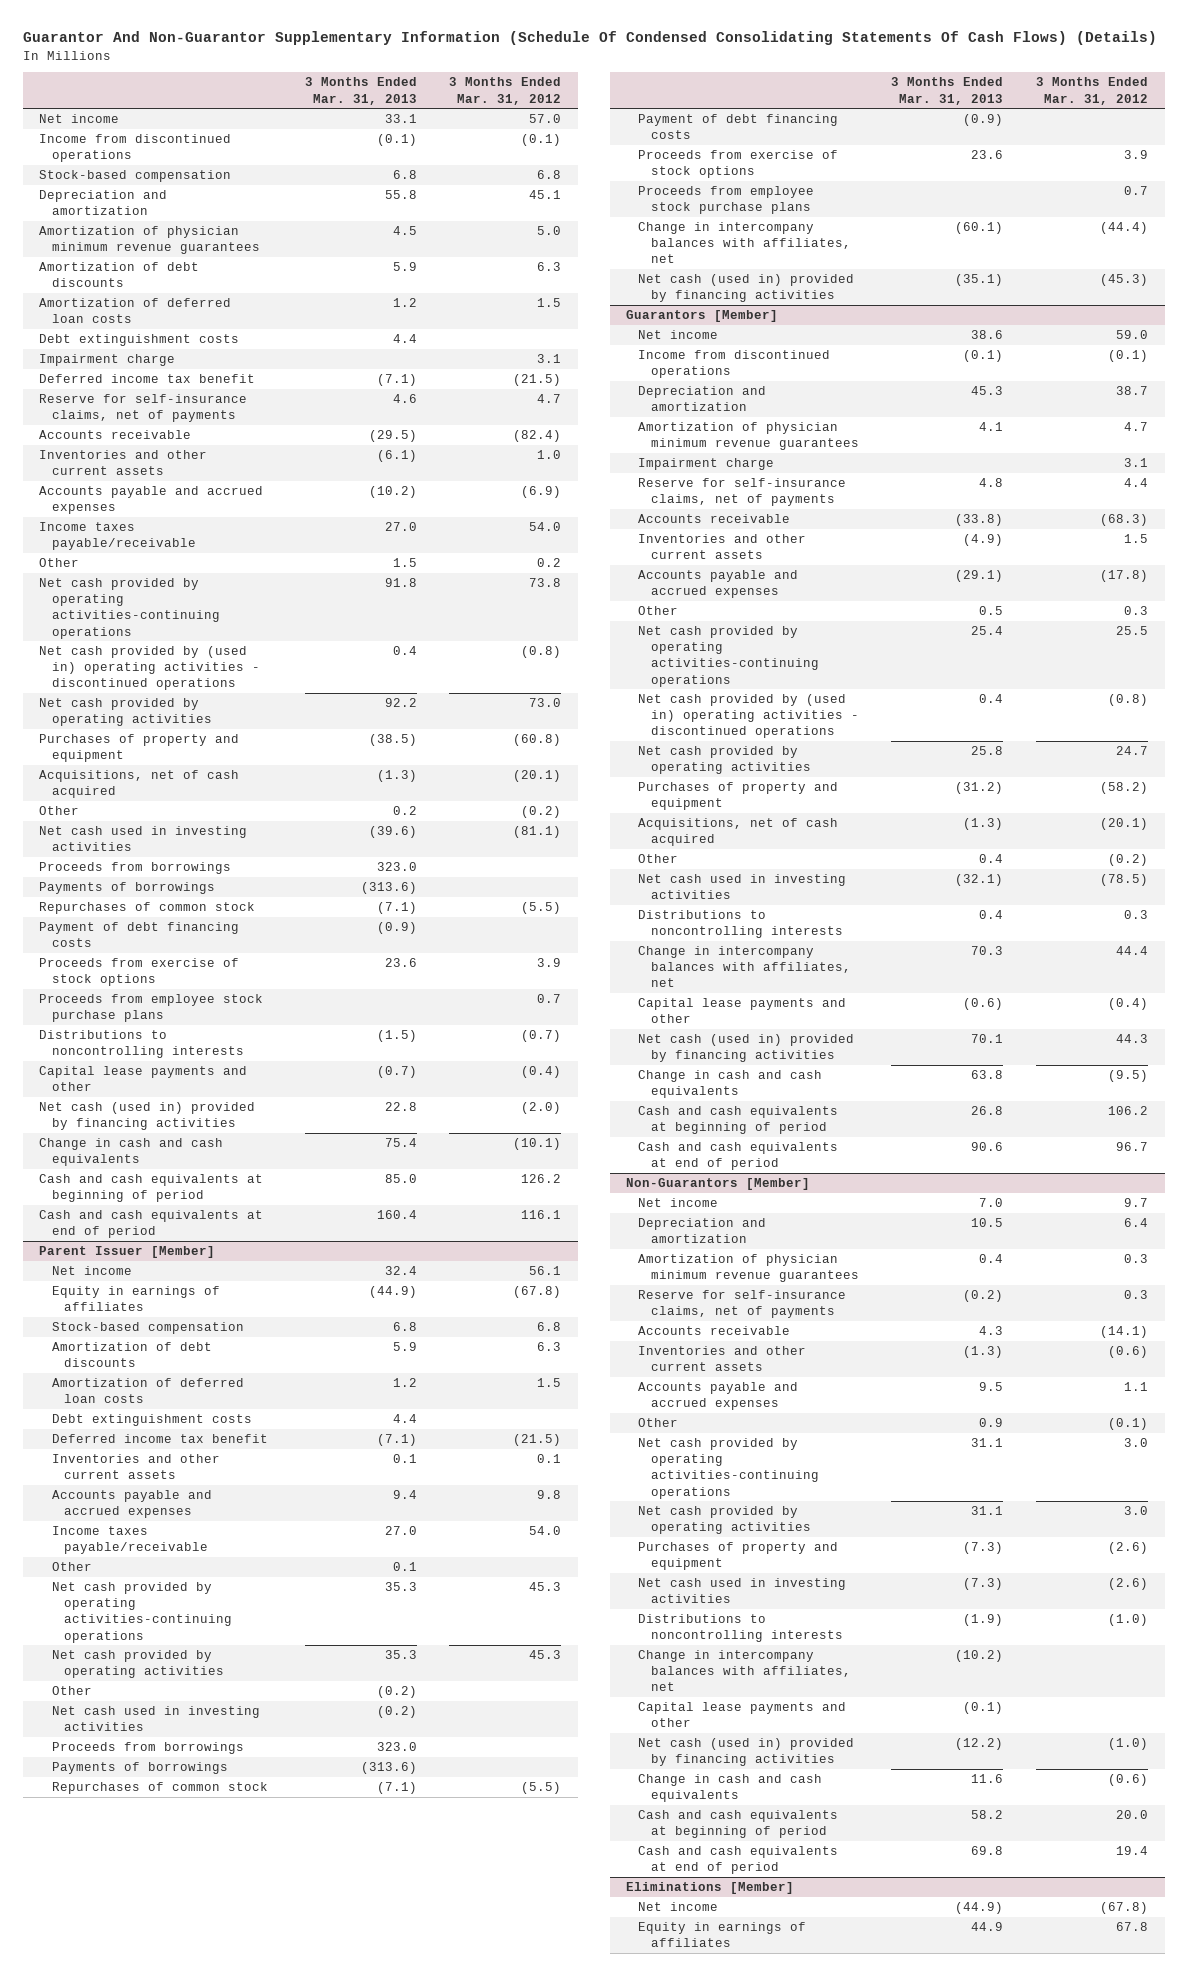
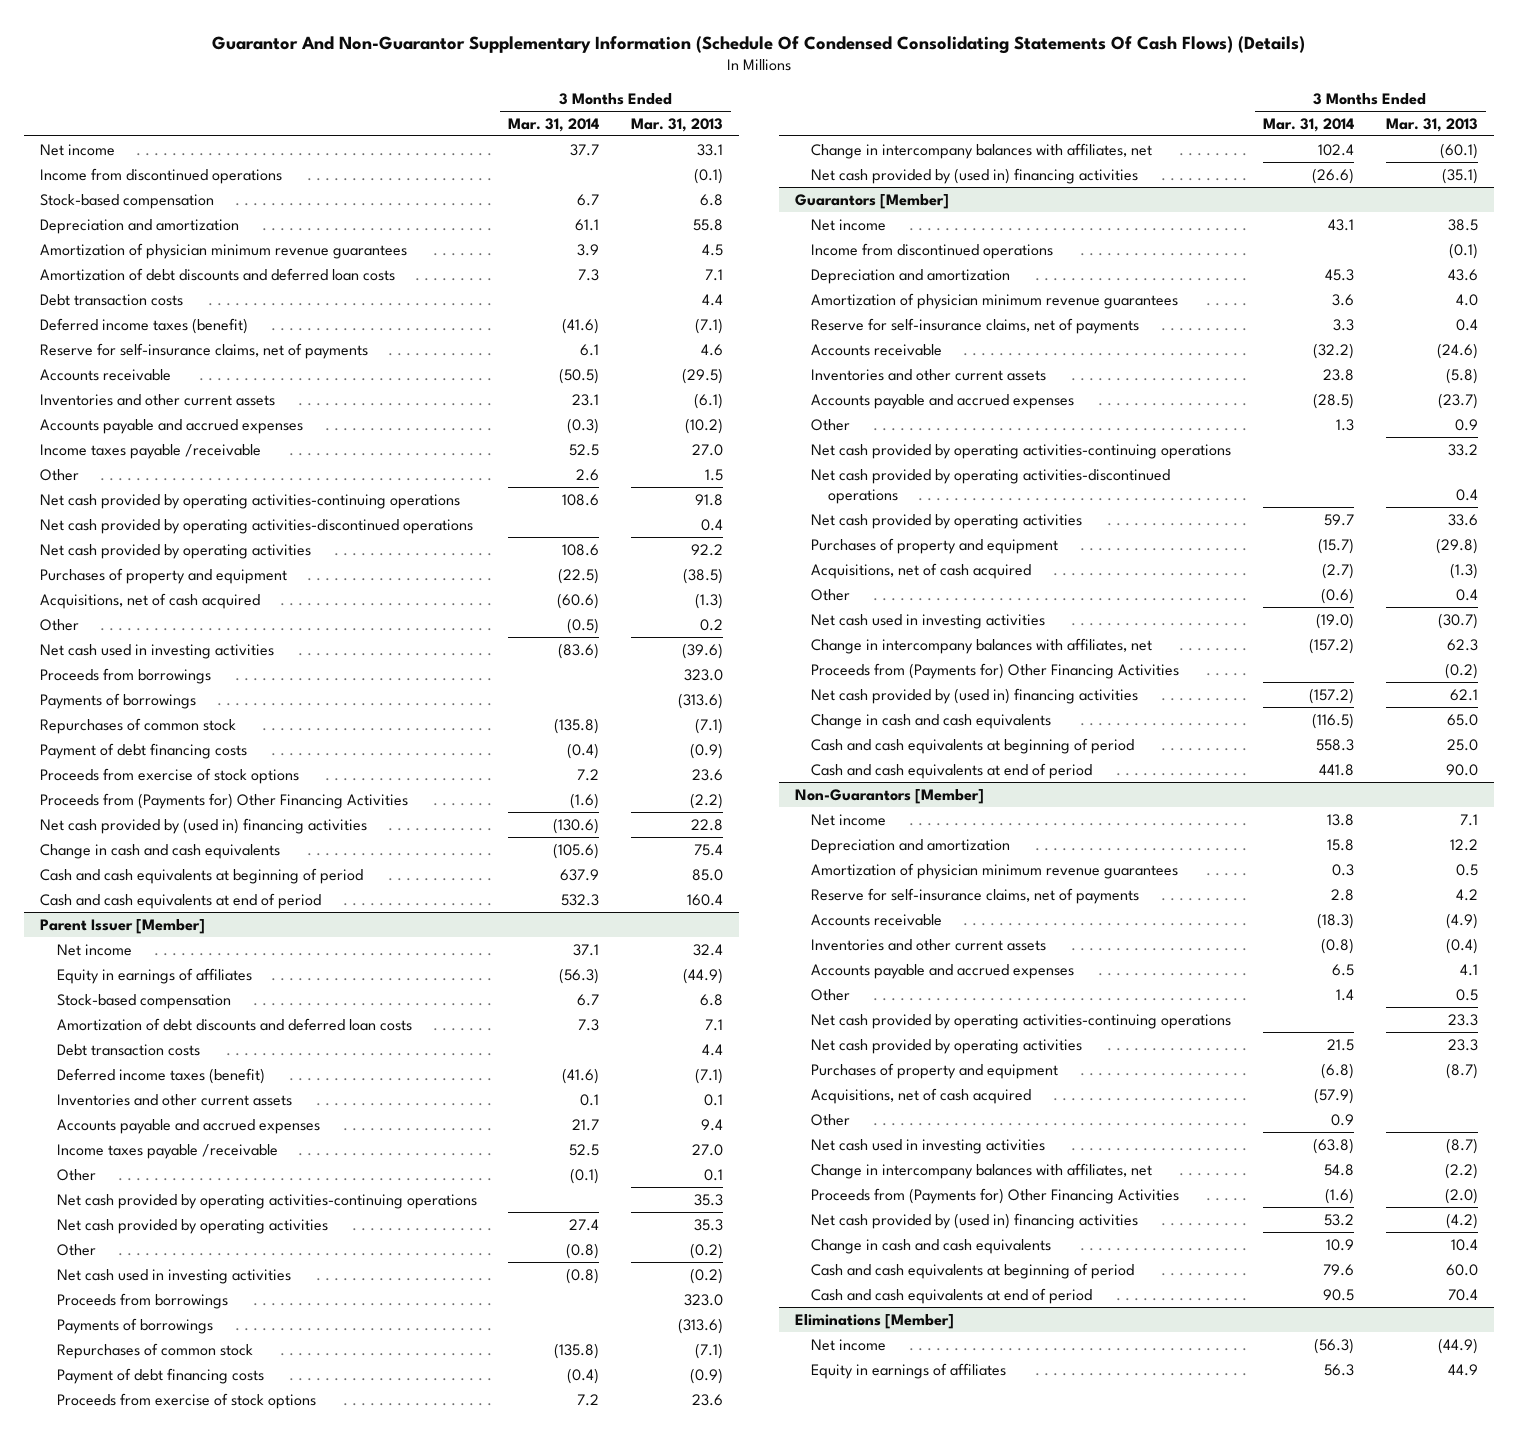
- | 3 Months Ended Mar. 31, 2013 | 3 Months Ended Mar. 31, 2012
+ | 3 Months Ended Mar. 31, 2014 | 3 Months Ended Mar. 31, 2013
- Amortization of debt discounts | 5.9 | 6.3
- Amortization of deferred loan costs | 1.2 | 1.5
- Debt extinguishment costs | 4.4 |
- Impairment charge | | 3.1
- Deferred income tax benefit | (7.1) | (21.5)
+ Amortization of debt discounts and deferred loan costs | 7.3 | 7.1
+ Debt transaction costs | | 4.4
+ Deferred income taxes (benefit) | (41.6) | (7.1)
- Income taxes payable/receivable | 27.0 | 54.0
+ Income taxes payable /receivable | 52.5 | 27.0
- Net cash provided by (used in) operating activities - discontinued operations | 0.4 | (0.8)
+ Net cash provided by operating activities-discontinued operations | | 0.4
- Proceeds from employee stock purchase plans | | 0.7
- Distributions to noncontrolling interests | (1.5) | (0.7)
- Capital lease payments and other | (0.7) | (0.4)
- Net cash (used in) provided by financing activities | 22.8 | (2.0)
+ Proceeds from (Payments for) Other Financing Activities | (1.6) | (2.2)
+ Net cash provided by (used in) financing activities | (130.6) | 22.8
@ Parent Issuer [Member]
- Amortization of debt discounts | 5.9 | 6.3
- Amortization of deferred loan costs | 1.2 | 1.5
- Debt extinguishment costs | 4.4 |
- Deferred income tax benefit | (7.1) | (21.5)
+ Amortization of debt discounts and deferred loan costs | 7.3 | 7.1
+ Debt transaction costs | | 4.4
+ Deferred income taxes (benefit) | (41.6) | (7.1)
- Income taxes payable/receivable | 27.0 | 54.0
+ Income taxes payable /receivable | 52.5 | 27.0
- Proceeds from employee stock purchase plans | | 0.7
- Net cash (used in) provided by financing activities | (35.1) | (45.3)
+ Net cash provided by (used in) financing activities | (26.6) | (35.1)
@ Guarantors [Member]
- Net income | 38.6 | 59.0
+ Net income | 43.1 | 38.5
- Depreciation and amortization | 45.3 | 38.7
- Amortization of physician minimum revenue guarantees | 4.1 | 4.7
- Impairment charge | | 3.1
- Reserve for self-insurance claims, net of payments | 4.8 | 4.4
- Accounts receivable | (33.8) | (68.3)
- Inventories and other current assets | (4.9) | 1.5
- Accounts payable and accrued expenses | (29.1) | (17.8)
- Other | 0.5 | 0.3
- Net cash provided by operating activities-continuing operations | 25.4 | 25.5
- Net cash provided by (used in) operating activities - discontinued operations | 0.4 | (0.8)
- Net cash provided by operating activities | 25.8 | 24.7
- Purchases of property and equipment | (31.2) | (58.2)
+ Depreciation and amortization | 45.3 | 43.6
+ Amortization of physician minimum revenue guarantees | 3.6 | 4.0
+ Reserve for self-insurance claims, net of payments | 3.3 | 0.4
+ Accounts receivable | (32.2) | (24.6)
+ Inventories and other current assets | 23.8 | (5.8)
+ Accounts payable and accrued expenses | (28.5) | (23.7)
+ Other | 1.3 | 0.9
+ Net cash provided by operating activities-continuing operations | | 33.2
+ Net cash provided by operating activities-discontinued operations | | 0.4
+ Net cash provided by operating activities | 59.7 | 33.6
+ Purchases of property and equipment | (15.7) | (29.8)
- Net cash used in investing activities | (32.1) | (78.5)
- Distributions to noncontrolling interests | 0.4 | 0.3
- Change in intercompany balances with affiliates, net | 70.3 | 44.4
- Capital lease payments and other | (0.6) | (0.4)
- Net cash (used in) provided by financing activities | 70.1 | 44.3
- Change in cash and cash equivalents | 63.8 | (9.5)
- Cash and cash equivalents at beginning of period | 26.8 | 106.2
- Cash and cash equivalents at end of period | 90.6 | 96.7
+ Net cash used in investing activities | (19.0) | (30.7)
+ Change in intercompany balances with affiliates, net | (157.2) | 62.3
+ Proceeds from (Payments for) Other Financing Activities | | (0.2)
+ Net cash provided by (used in) financing activities | (157.2) | 62.1
+ Change in cash and cash equivalents | (116.5) | 65.0
+ Cash and cash equivalents at beginning of period | 558.3 | 25.0
+ Cash and cash equivalents at end of period | 441.8 | 90.0
@ Non-Guarantors [Member]
- Net income | 7.0 | 9.7
- Depreciation and amortization | 10.5 | 6.4
- Amortization of physician minimum revenue guarantees | 0.4 | 0.3
- Reserve for self-insurance claims, net of payments | (0.2) | 0.3
- Accounts receivable | 4.3 | (14.1)
- Inventories and other current assets | (1.3) | (0.6)
- Accounts payable and accrued expenses | 9.5 | 1.1
- Other | 0.9 | (0.1)
- Net cash provided by operating activities-continuing operations | 31.1 | 3.0
- Net cash provided by operating activities | 31.1 | 3.0
- Purchases of property and equipment | (7.3) | (2.6)
- Net cash used in investing activities | (7.3) | (2.6)
- Distributions to noncontrolling interests | (1.9) | (1.0)
- Change in intercompany balances with affiliates, net | (10.2) |
- Capital lease payments and other | (0.1) |
- Net cash (used in) provided by financing activities | (12.2) | (1.0)
- Change in cash and cash equivalents | 11.6 | (0.6)
- Cash and cash equivalents at beginning of period | 58.2 | 20.0
- Cash and cash equivalents at end of period | 69.8 | 19.4
+ Net income | 13.8 | 7.1
+ Depreciation and amortization | 15.8 | 12.2
+ Amortization of physician minimum revenue guarantees | 0.3 | 0.5
+ Reserve for self-insurance claims, net of payments | 2.8 | 4.2
+ Accounts receivable | (18.3) | (4.9)
+ Inventories and other current assets | (0.8) | (0.4)
+ Accounts payable and accrued expenses | 6.5 | 4.1
+ Other | 1.4 | 0.5
+ Net cash provided by operating activities-continuing operations | | 23.3
+ Net cash provided by operating activities | 21.5 | 23.3
+ Purchases of property and equipment | (6.8) | (8.7)
+ Acquisitions, net of cash acquired | (57.9) |
+ Other | 0.9 |
+ Net cash used in investing activities | (63.8) | (8.7)
+ Change in intercompany balances with affiliates, net | 54.8 | (2.2)
+ Proceeds from (Payments for) Other Financing Activities | (1.6) | (2.0)
+ Net cash provided by (used in) financing activities | 53.2 | (4.2)
+ Change in cash and cash equivalents | 10.9 | 10.4
+ Cash and cash equivalents at beginning of period | 79.6 | 60.0
+ Cash and cash equivalents at end of period | 90.5 | 70.4

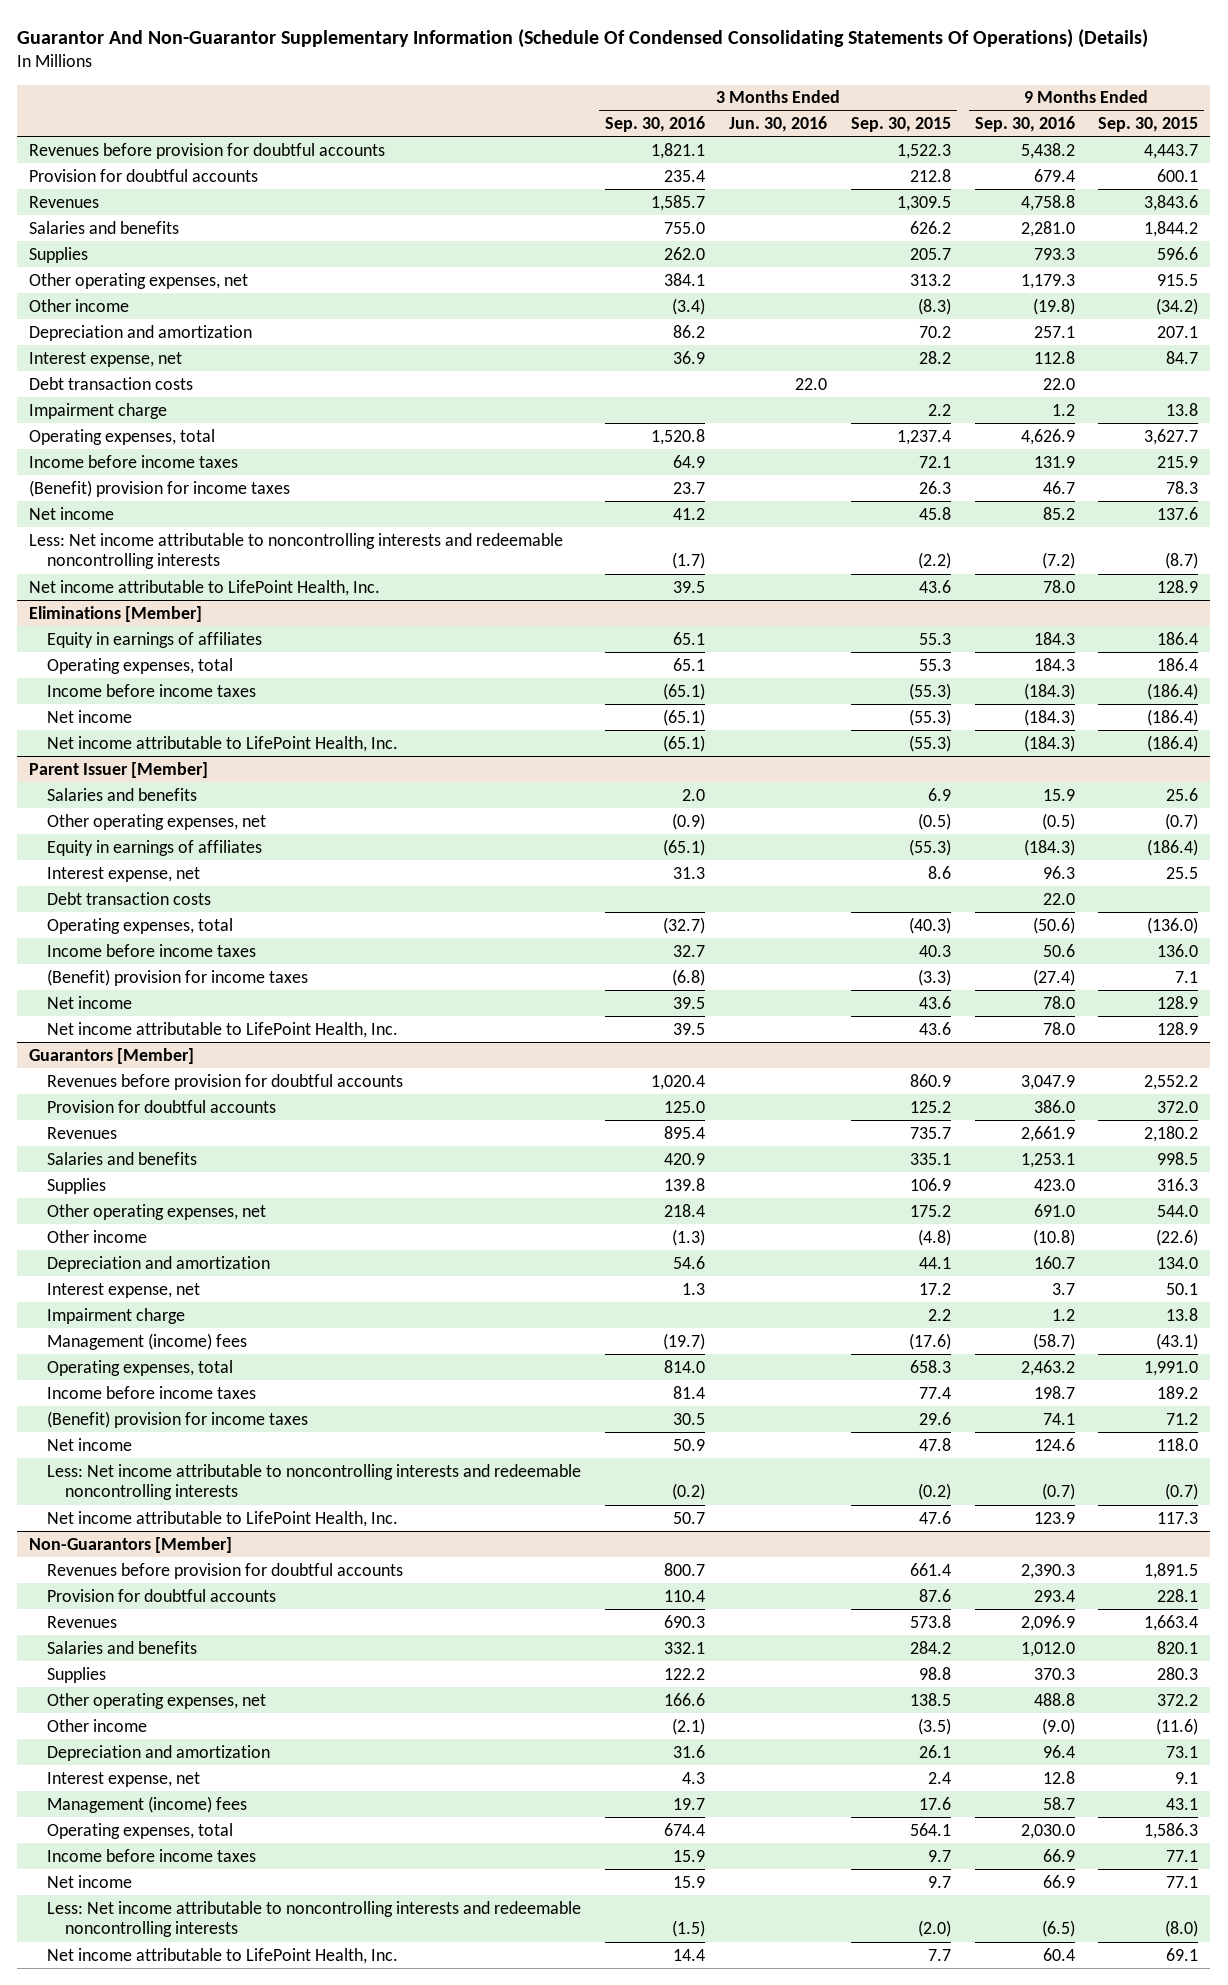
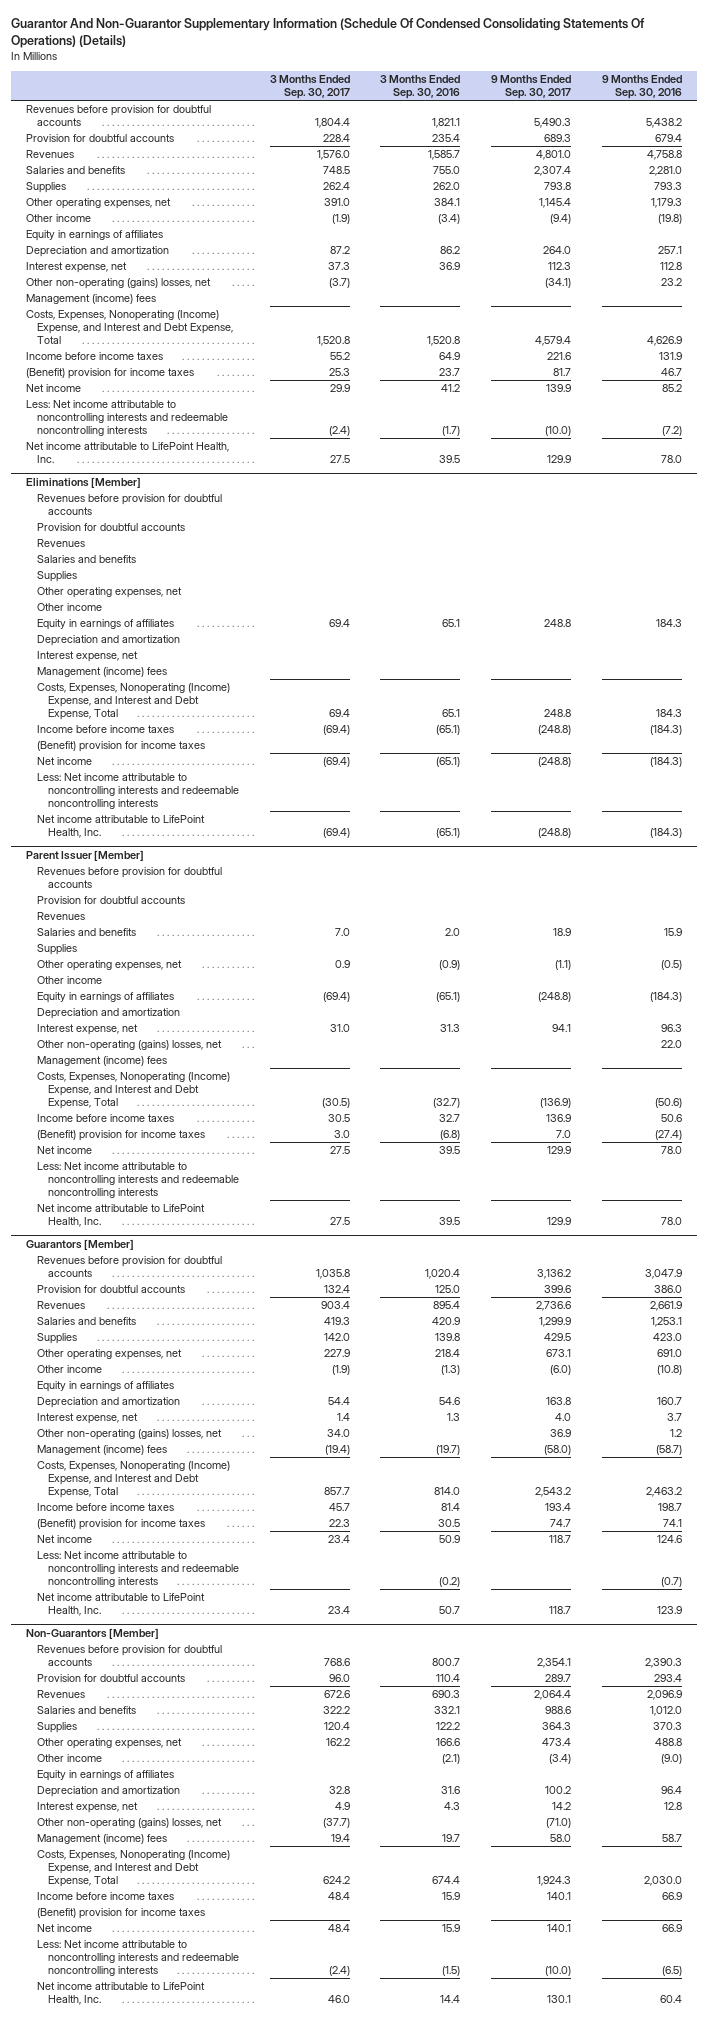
- | 3 Months Ended Sep. 30, 2016 | 3 Months Ended Jun. 30, 2016 | 3 Months Ended Sep. 30, 2015 | 9 Months Ended Sep. 30, 2016 | 9 Months Ended Sep. 30, 2015
+ | 3 Months Ended Sep. 30, 2017 | 3 Months Ended Sep. 30, 2016 | 9 Months Ended Sep. 30, 2017 | 9 Months Ended Sep. 30, 2016
+ Equity in earnings of affiliates
- Debt transaction costs | | 22.0 | | 22.0 |
- Impairment charge | | | 2.2 | 1.2 | 13.8
- Operating expenses, total | 1,520.8 | | 1,237.4 | 4,626.9 | 3,627.7
+ Other non-operating (gains) losses, net | (3.7) | | (34.1) | 23.2
+ Management (income) fees
+ Costs, Expenses, Nonoperating (Income) Expense, and Interest and Debt Expense, Total | 1,520.8 | 1,520.8 | 4,579.4 | 4,626.9
@ Eliminations [Member]
+ Revenues before provision for doubtful accounts
+ Provision for doubtful accounts
+ Revenues
+ Salaries and benefits
+ Supplies
+ Other operating expenses, net
+ Other income
- Operating expenses, total | 65.1 | | 55.3 | 184.3 | 186.4
+ Depreciation and amortization
+ Interest expense, net
+ Management (income) fees
+ Costs, Expenses, Nonoperating (Income) Expense, and Interest and Debt Expense, Total | 69.4 | 65.1 | 248.8 | 184.3
+ (Benefit) provision for income taxes
+ Less: Net income attributable to noncontrolling interests and redeemable noncontrolling interests
@ Parent Issuer [Member]
+ Revenues before provision for doubtful accounts
+ Provision for doubtful accounts
+ Revenues
+ Supplies
+ Other income
+ Depreciation and amortization
- Debt transaction costs | | | | 22.0 |
- Operating expenses, total | (32.7) | | (40.3) | (50.6) | (136.0)
+ Other non-operating (gains) losses, net | | | | 22.0
+ Management (income) fees
+ Costs, Expenses, Nonoperating (Income) Expense, and Interest and Debt Expense, Total | (30.5) | (32.7) | (136.9) | (50.6)
+ Less: Net income attributable to noncontrolling interests and redeemable noncontrolling interests
@ Guarantors [Member]
+ Equity in earnings of affiliates
- Impairment charge | | | 2.2 | 1.2 | 13.8
+ Other non-operating (gains) losses, net | 34.0 | | 36.9 | 1.2
- Operating expenses, total | 814.0 | | 658.3 | 2,463.2 | 1,991.0
+ Costs, Expenses, Nonoperating (Income) Expense, and Interest and Debt Expense, Total | 857.7 | 814.0 | 2,543.2 | 2,463.2
@ Non-Guarantors [Member]
+ Equity in earnings of affiliates
+ Other non-operating (gains) losses, net | (37.7) | | (71.0) |
- Operating expenses, total | 674.4 | | 564.1 | 2,030.0 | 1,586.3
+ Costs, Expenses, Nonoperating (Income) Expense, and Interest and Debt Expense, Total | 624.2 | 674.4 | 1,924.3 | 2,030.0
+ (Benefit) provision for income taxes

